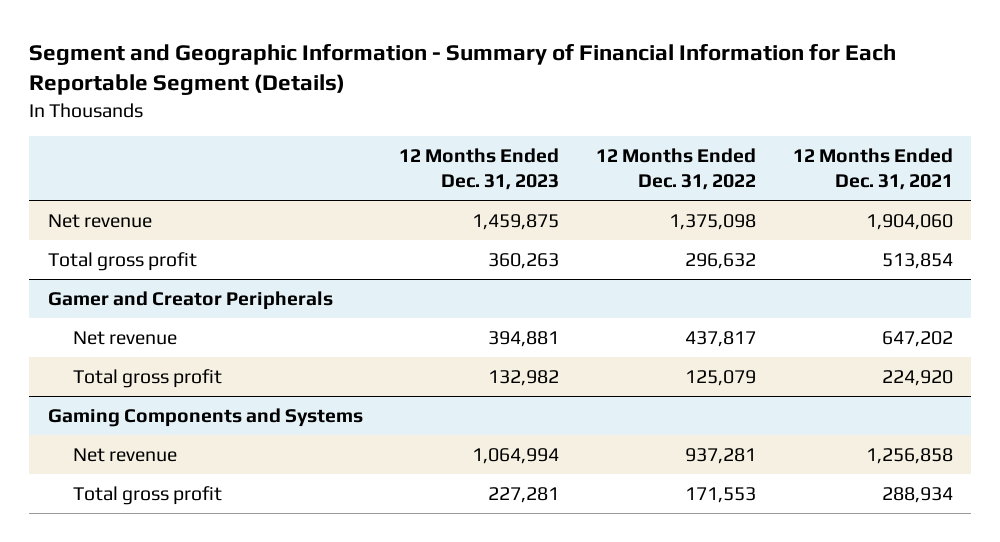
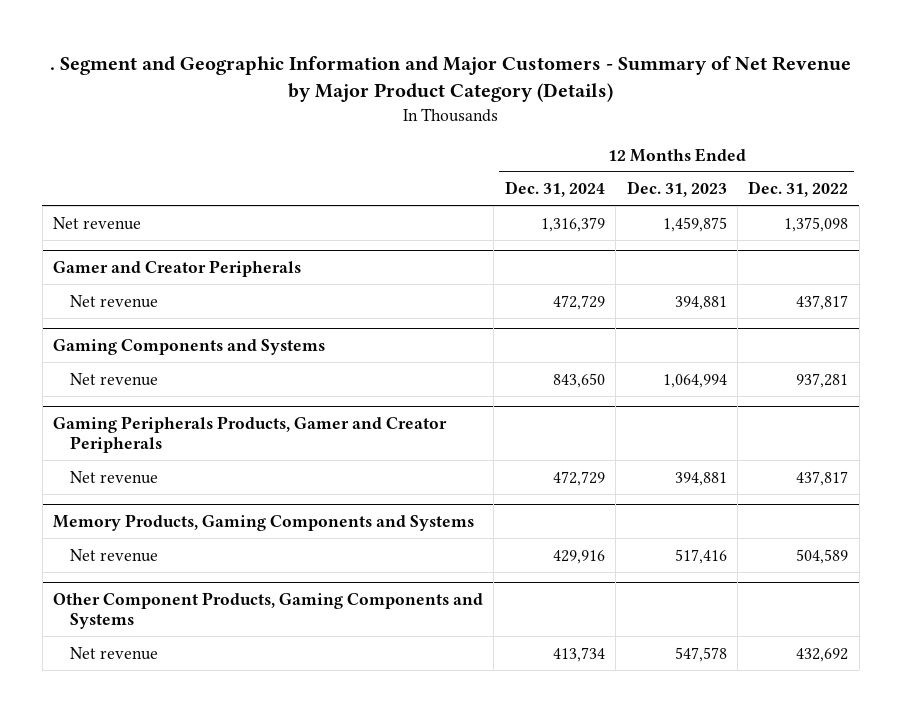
- Segment and Geographic Information - Summary of Financial Information for Each Reportable Segment (Details)
+ . Segment and Geographic Information and Major Customers - Summary of Net Revenue by Major Product Category (Details)
- | 12 Months Ended Dec. 31, 2023 | 12 Months Ended Dec. 31, 2022 | 12 Months Ended Dec. 31, 2021
+ | 12 Months Ended Dec. 31, 2024 | 12 Months Ended Dec. 31, 2023 | 12 Months Ended Dec. 31, 2022
- Total gross profit | 360,263 | 296,632 | 513,854
@ Gamer and Creator Peripherals
- Total gross profit | 132,982 | 125,079 | 224,920
@ Gaming Components and Systems
- Total gross profit | 227,281 | 171,553 | 288,934
+ Gaming Peripherals Products, Gamer and Creator Peripherals
+ Net revenue | 472,729 | 394,881 | 437,817
+ Memory Products, Gaming Components and Systems
+ Net revenue | 429,916 | 517,416 | 504,589
+ Other Component Products, Gaming Components and Systems
+ Net revenue | 413,734 | 547,578 | 432,692

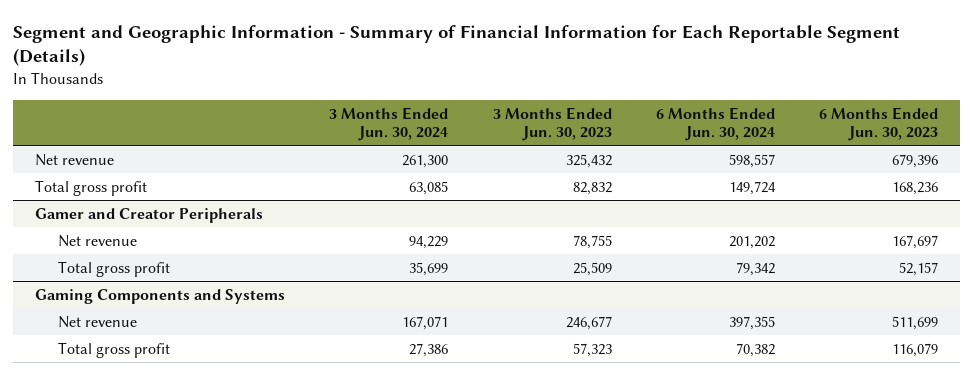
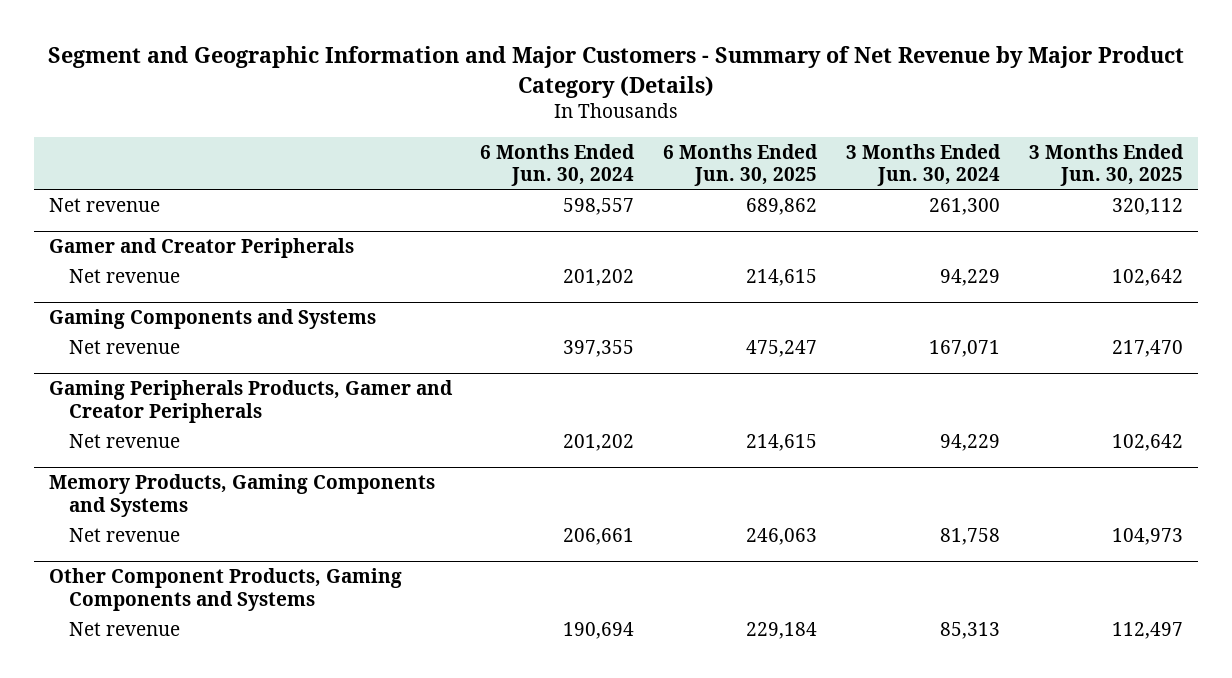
- Segment and Geographic Information - Summary of Financial Information for Each Reportable Segment (Details)
+ Segment and Geographic Information and Major Customers - Summary of Net Revenue by Major Product Category (Details)
- | 3 Months Ended Jun. 30, 2024 | 3 Months Ended Jun. 30, 2023 | 6 Months Ended Jun. 30, 2024 | 6 Months Ended Jun. 30, 2023
+ | 6 Months Ended Jun. 30, 2024 | 6 Months Ended Jun. 30, 2025 | 3 Months Ended Jun. 30, 2024 | 3 Months Ended Jun. 30, 2025
- Total gross profit | 63,085 | 82,832 | 149,724 | 168,236
@ Gamer and Creator Peripherals
- Total gross profit | 35,699 | 25,509 | 79,342 | 52,157
@ Gaming Components and Systems
- Total gross profit | 27,386 | 57,323 | 70,382 | 116,079
+ Gaming Peripherals Products, Gamer and Creator Peripherals
+ Net revenue | 201,202 | 214,615 | 94,229 | 102,642
+ Memory Products, Gaming Components and Systems
+ Net revenue | 206,661 | 246,063 | 81,758 | 104,973
+ Other Component Products, Gaming Components and Systems
+ Net revenue | 190,694 | 229,184 | 85,313 | 112,497

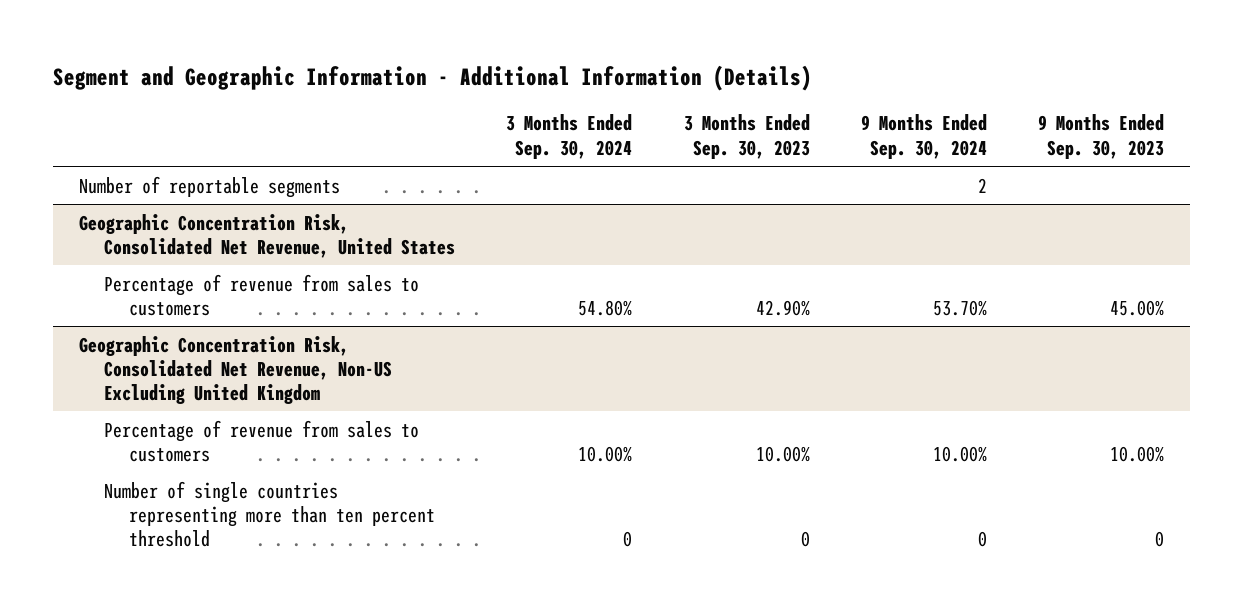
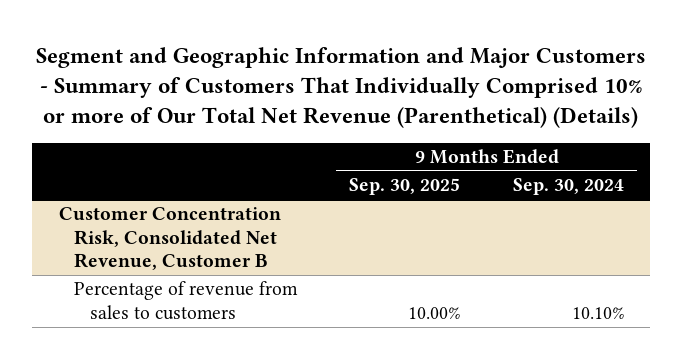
- Segment and Geographic Information - Additional Information (Details)
+ Segment and Geographic Information and Major Customers - Summary of Customers That Individually Comprised 10% or more of Our Total Net Revenue (Parenthetical) (Details)
- | 3 Months Ended Sep. 30, 2024 | 3 Months Ended Sep. 30, 2023 | 9 Months Ended Sep. 30, 2024 | 9 Months Ended Sep. 30, 2023
+ | 9 Months Ended Sep. 30, 2025 | 9 Months Ended Sep. 30, 2024
- Number of reportable segments | | | 2 |
- Geographic Concentration Risk, Consolidated Net Revenue, United States
- Percentage of revenue from sales to customers | 54.80% | 42.90% | 53.70% | 45.00%
- Geographic Concentration Risk, Consolidated Net Revenue, Non-US Excluding United Kingdom
- Percentage of revenue from sales to customers | 10.00% | 10.00% | 10.00% | 10.00%
- Number of single countries representing more than ten percent threshold | 0 | 0 | 0 | 0
+ Customer Concentration Risk, Consolidated Net Revenue, Customer B
+ Percentage of revenue from sales to customers | 10.00% | 10.10%

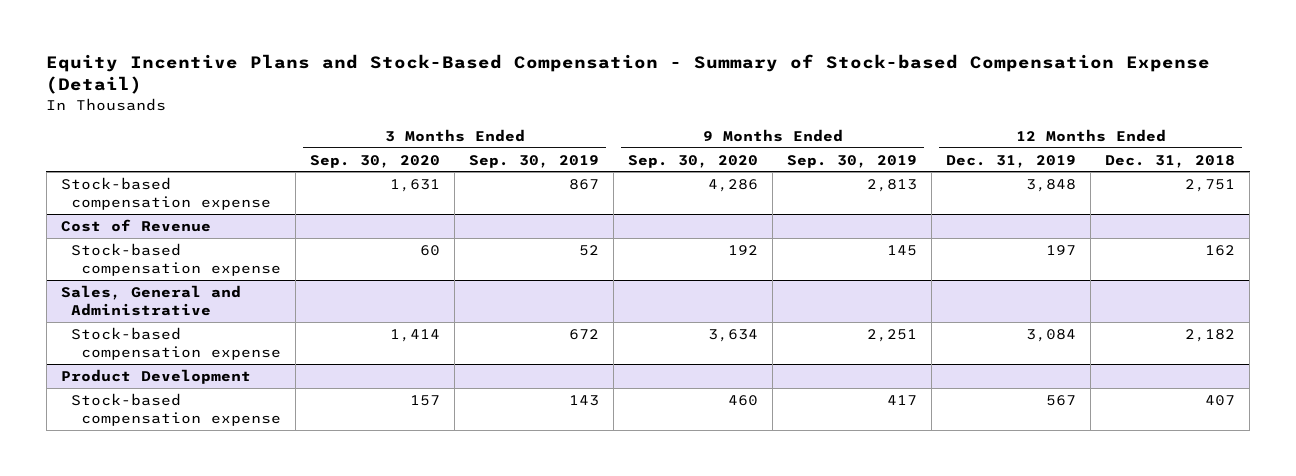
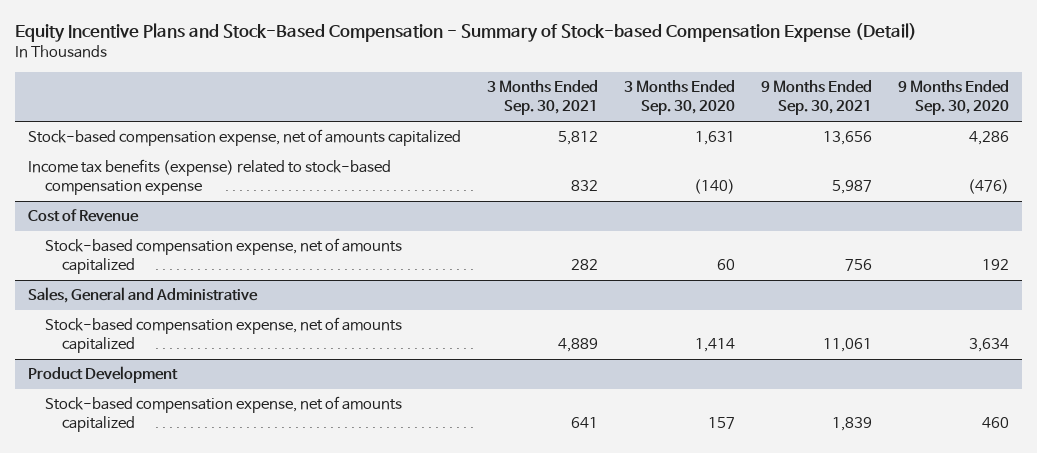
- | 3 Months Ended Sep. 30, 2020 | 3 Months Ended Sep. 30, 2019 | 9 Months Ended Sep. 30, 2020 | 9 Months Ended Sep. 30, 2019 | 12 Months Ended Dec. 31, 2019 | 12 Months Ended Dec. 31, 2018
+ | 3 Months Ended Sep. 30, 2021 | 3 Months Ended Sep. 30, 2020 | 9 Months Ended Sep. 30, 2021 | 9 Months Ended Sep. 30, 2020
- Stock-based compensation expense | 1,631 | 867 | 4,286 | 2,813 | 3,848 | 2,751
+ Stock-based compensation expense, net of amounts capitalized | 5,812 | 1,631 | 13,656 | 4,286
+ Income tax benefits (expense) related to stock-based compensation expense | 832 | (140) | 5,987 | (476)
@ Cost of Revenue
- Stock-based compensation expense | 60 | 52 | 192 | 145 | 197 | 162
+ Stock-based compensation expense, net of amounts capitalized | 282 | 60 | 756 | 192
@ Sales, General and Administrative
- Stock-based compensation expense | 1,414 | 672 | 3,634 | 2,251 | 3,084 | 2,182
+ Stock-based compensation expense, net of amounts capitalized | 4,889 | 1,414 | 11,061 | 3,634
@ Product Development
- Stock-based compensation expense | 157 | 143 | 460 | 417 | 567 | 407
+ Stock-based compensation expense, net of amounts capitalized | 641 | 157 | 1,839 | 460

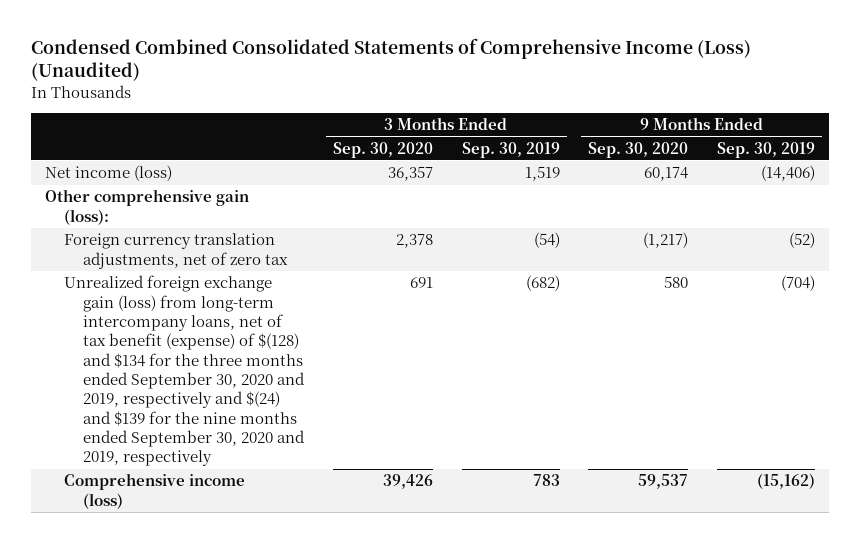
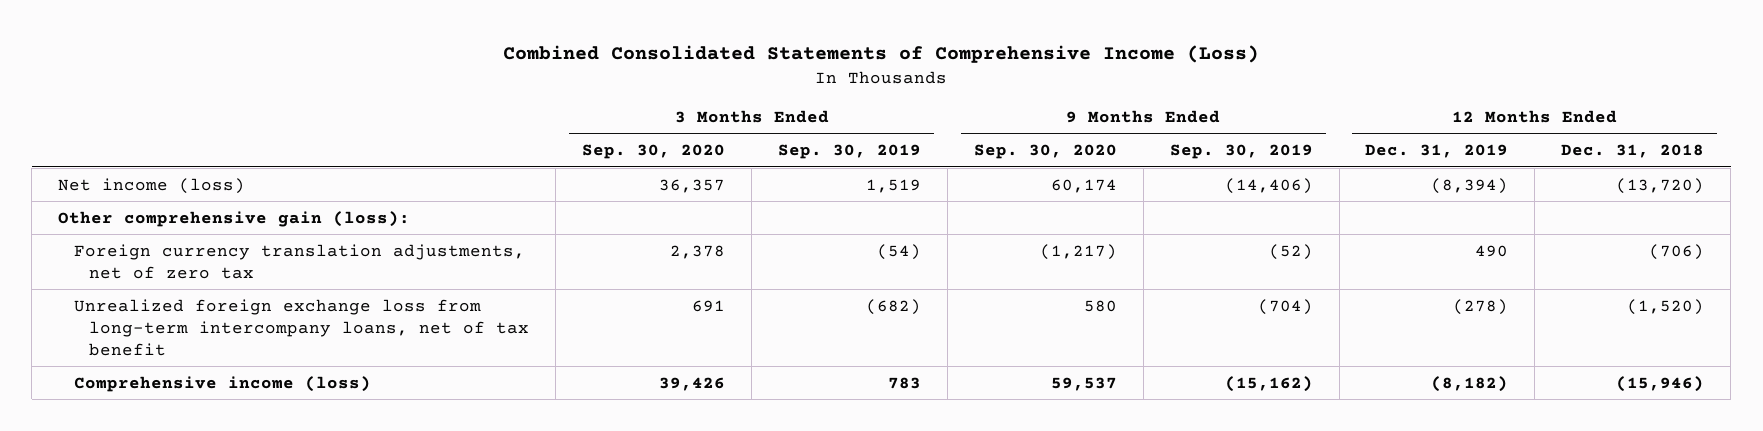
- Condensed Combined Consolidated Statements of Comprehensive Income (Loss) (Unaudited)
+ Combined Consolidated Statements of Comprehensive Income (Loss)
- | 3 Months Ended Sep. 30, 2020 | 3 Months Ended Sep. 30, 2019 | 9 Months Ended Sep. 30, 2020 | 9 Months Ended Sep. 30, 2019
+ | 3 Months Ended Sep. 30, 2020 | 3 Months Ended Sep. 30, 2019 | 9 Months Ended Sep. 30, 2020 | 9 Months Ended Sep. 30, 2019 | 12 Months Ended Dec. 31, 2019 | 12 Months Ended Dec. 31, 2018
- Unrealized foreign exchange gain (loss) from long-term intercompany loans, net of tax benefit (expense) of $(128) and $134 for the three months ended September 30, 2020 and 2019, respectively and $(24) and $139 for the nine months ended September 30, 2020 and 2019, respectively | 691 | (682) | 580 | (704)
+ Unrealized foreign exchange loss from long-term intercompany loans, net of tax benefit | 691 | (682) | 580 | (704) | (278) | (1,520)

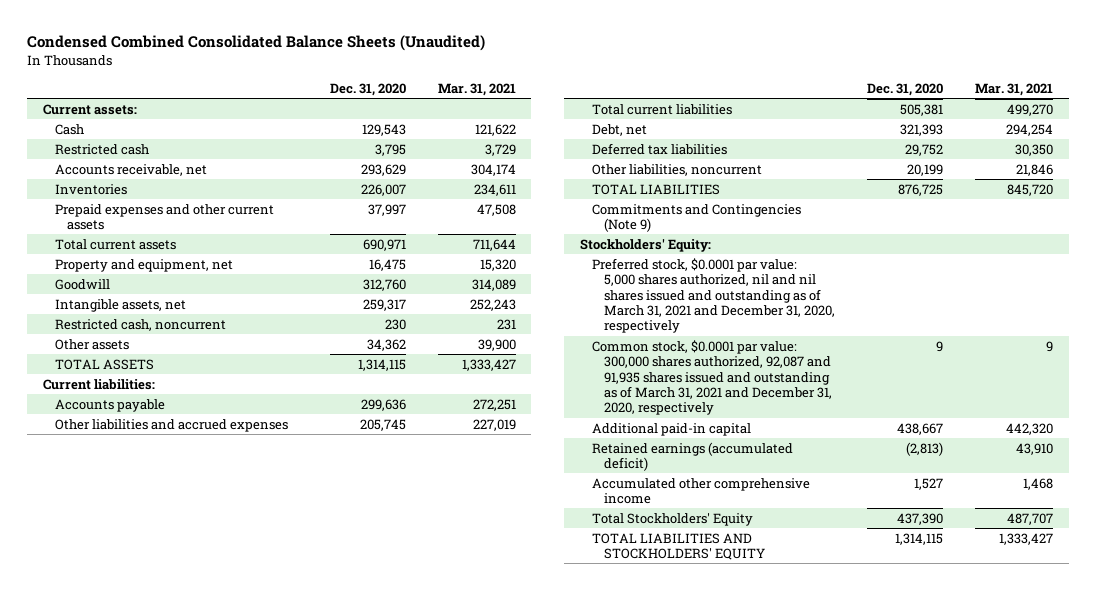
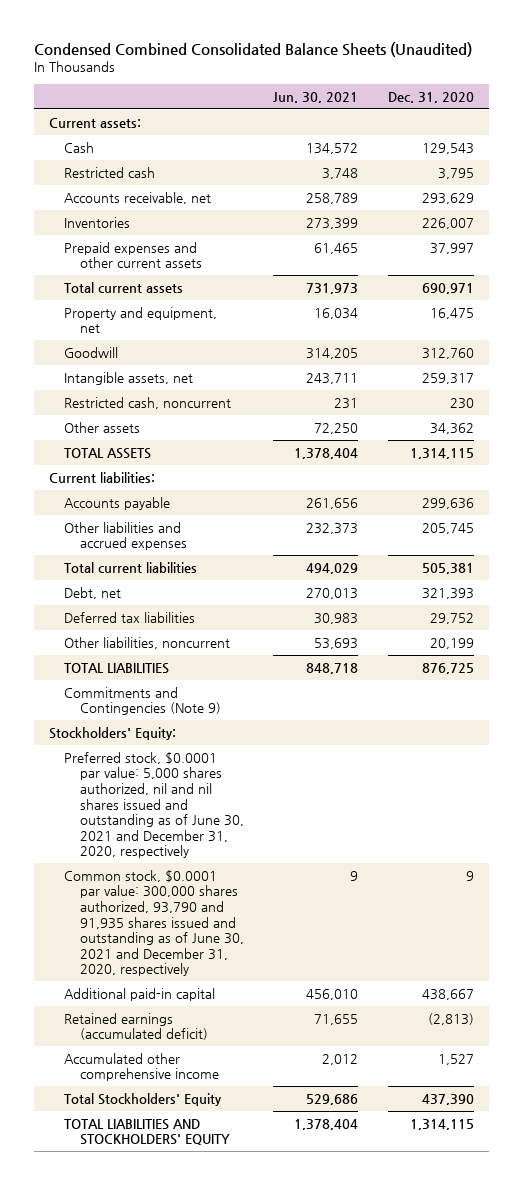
- | Dec. 31, 2020 | Mar. 31, 2021
+ | Jun. 30, 2021 | Dec. 31, 2020
- Preferred stock, $0.0001 par value: 5,000 shares authorized, nil and nil shares issued and outstanding as of March 31, 2021 and December 31, 2020, respectively
- Common stock, $0.0001 par value: 300,000 shares authorized, 92,087 and 91,935 shares issued and outstanding as of March 31, 2021 and December 31, 2020, respectively | 9 | 9
+ Preferred stock, $0.0001 par value: 5,000 shares authorized, nil and nil shares issued and outstanding as of June 30, 2021 and December 31, 2020, respectively
+ Common stock, $0.0001 par value: 300,000 shares authorized, 93,790 and 91,935 shares issued and outstanding as of June 30, 2021 and December 31, 2020, respectively | 9 | 9

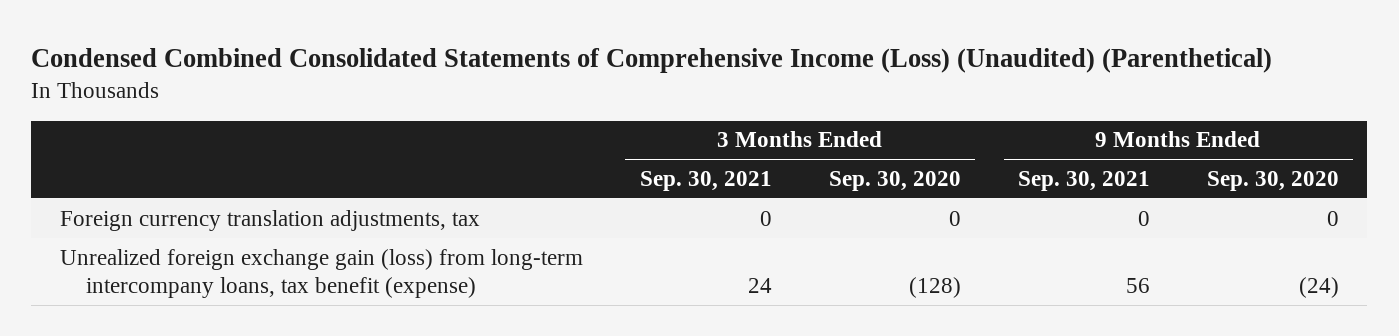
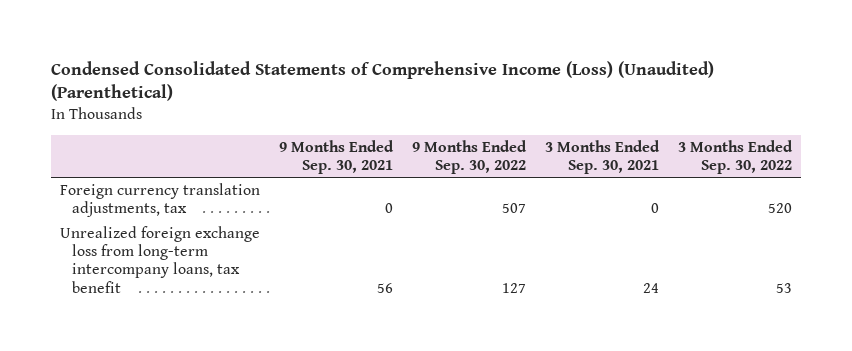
- Condensed Combined Consolidated Statements of Comprehensive Income (Loss) (Unaudited) (Parenthetical)
+ Condensed Consolidated Statements of Comprehensive Income (Loss) (Unaudited) (Parenthetical)
- | 3 Months Ended Sep. 30, 2021 | 3 Months Ended Sep. 30, 2020 | 9 Months Ended Sep. 30, 2021 | 9 Months Ended Sep. 30, 2020
+ | 9 Months Ended Sep. 30, 2021 | 9 Months Ended Sep. 30, 2022 | 3 Months Ended Sep. 30, 2021 | 3 Months Ended Sep. 30, 2022
- Unrealized foreign exchange gain (loss) from long-term intercompany loans, tax benefit (expense) | 24 | (128) | 56 | (24)
+ Unrealized foreign exchange loss from long-term intercompany loans, tax benefit | 56 | 127 | 24 | 53

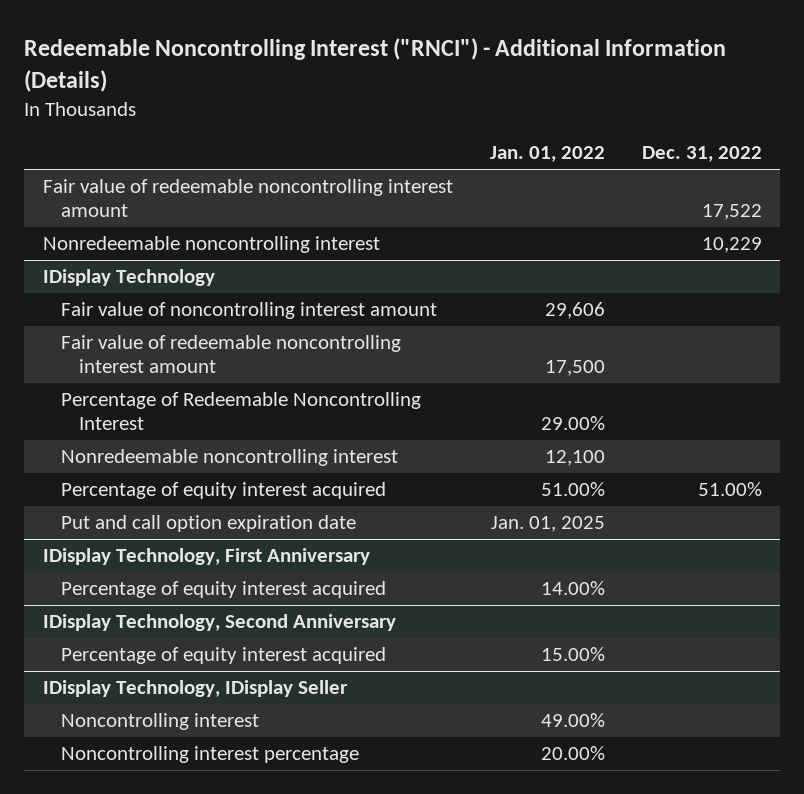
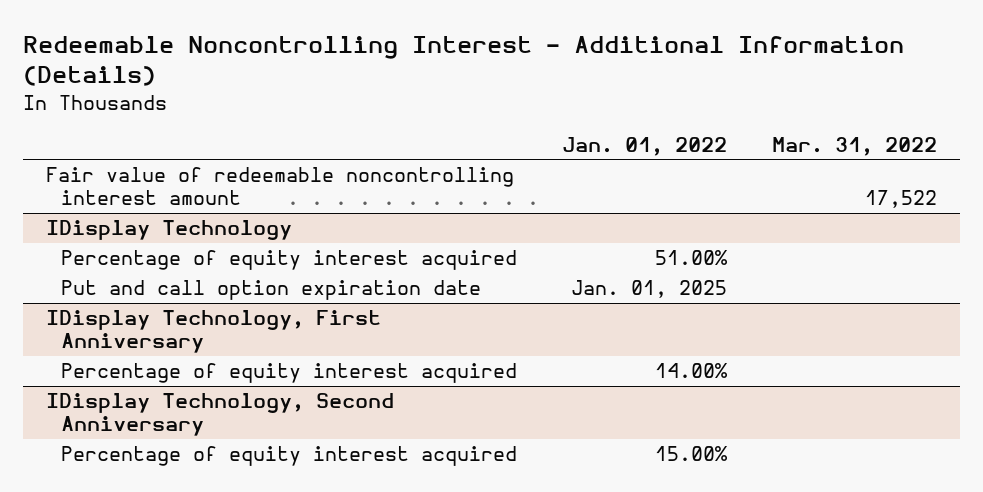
- Redeemable Noncontrolling Interest ("RNCI") - Additional Information (Details)
+ Redeemable Noncontrolling Interest - Additional Information (Details)
- | Jan. 01, 2022 | Dec. 31, 2022
+ | Jan. 01, 2022 | Mar. 31, 2022
- Nonredeemable noncontrolling interest | | 10,229
@ IDisplay Technology
- Fair value of noncontrolling interest amount | 29,606 |
- Fair value of redeemable noncontrolling interest amount | 17,500 |
- Percentage of Redeemable Noncontrolling Interest | 29.00% |
- Nonredeemable noncontrolling interest | 12,100 |
- IDisplay Technology, IDisplay Seller
- Noncontrolling interest | 49.00% |
- Noncontrolling interest percentage | 20.00% |

